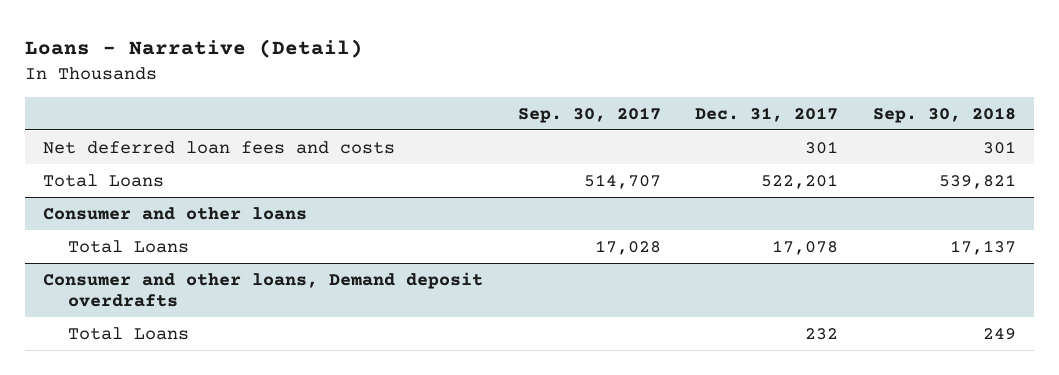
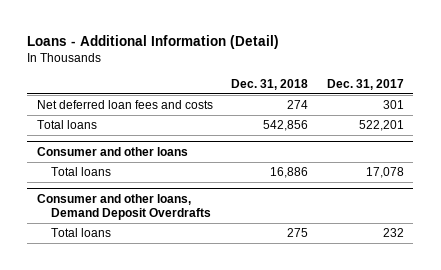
- Loans - Narrative (Detail)
+ Loans - Additional Information (Detail)
- | Sep. 30, 2017 | Dec. 31, 2017 | Sep. 30, 2018
+ | Dec. 31, 2018 | Dec. 31, 2017
- Total Loans | 514,707 | 522,201 | 539,821
+ Total loans | 542,856 | 522,201
@ Consumer and other loans
- Total Loans | 17,028 | 17,078 | 17,137
- Consumer and other loans, Demand deposit overdrafts
- Total Loans | | 232 | 249
@ Consumer and other loans
+ Total loans | 16,886 | 17,078
+ Consumer and other loans, Demand Deposit Overdrafts
+ Total loans | 275 | 232

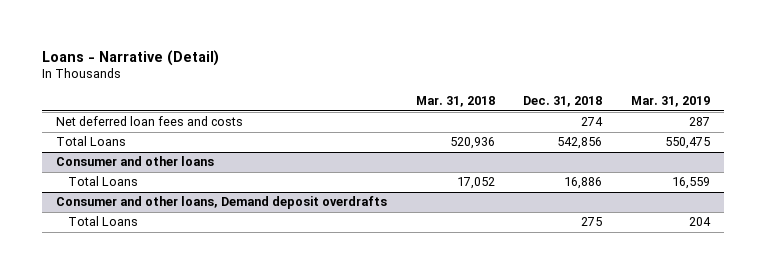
- Loans - Additional Information (Detail)
+ Loans - Narrative (Detail)
- | Dec. 31, 2018 | Dec. 31, 2017
+ | Mar. 31, 2018 | Dec. 31, 2018 | Mar. 31, 2019
- Total loans | 542,856 | 522,201
+ Total Loans | 520,936 | 542,856 | 550,475
@ Consumer and other loans
- Total loans | 16,886 | 17,078
- Consumer and other loans, Demand Deposit Overdrafts
- Total loans | 275 | 232
@ Consumer and other loans
+ Total Loans | 17,052 | 16,886 | 16,559
+ Consumer and other loans, Demand deposit overdrafts
+ Total Loans | | 275 | 204

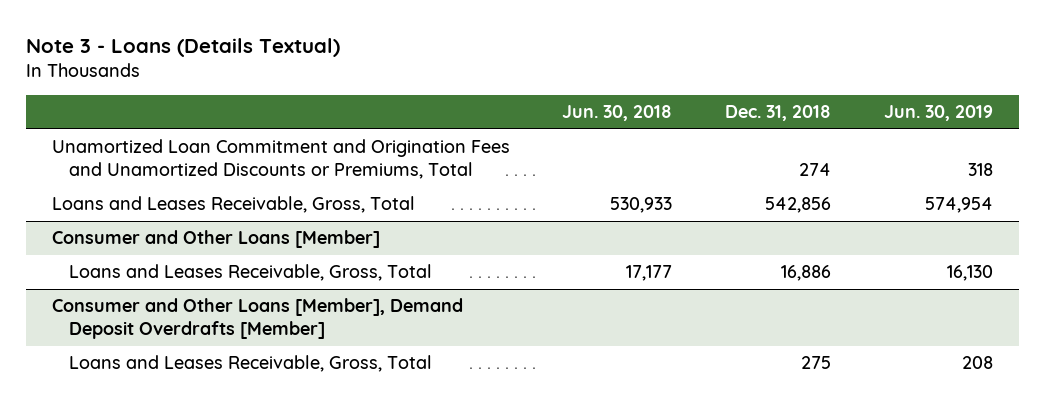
- Loans - Narrative (Detail)
+ Note 3 - Loans (Details Textual)
- | Mar. 31, 2018 | Dec. 31, 2018 | Mar. 31, 2019
+ | Jun. 30, 2018 | Dec. 31, 2018 | Jun. 30, 2019
- Net deferred loan fees and costs | | 274 | 287
- Total Loans | 520,936 | 542,856 | 550,475
- Consumer and other loans
- Total Loans | 17,052 | 16,886 | 16,559
- Consumer and other loans, Demand deposit overdrafts
- Total Loans | | 275 | 204
+ Unamortized Loan Commitment and Origination Fees and Unamortized Discounts or Premiums, Total | | 274 | 318
+ Loans and Leases Receivable, Gross, Total | 530,933 | 542,856 | 574,954
+ Consumer and Other Loans [Member]
+ Loans and Leases Receivable, Gross, Total | 17,177 | 16,886 | 16,130
+ Consumer and Other Loans [Member], Demand Deposit Overdrafts [Member]
+ Loans and Leases Receivable, Gross, Total | | 275 | 208

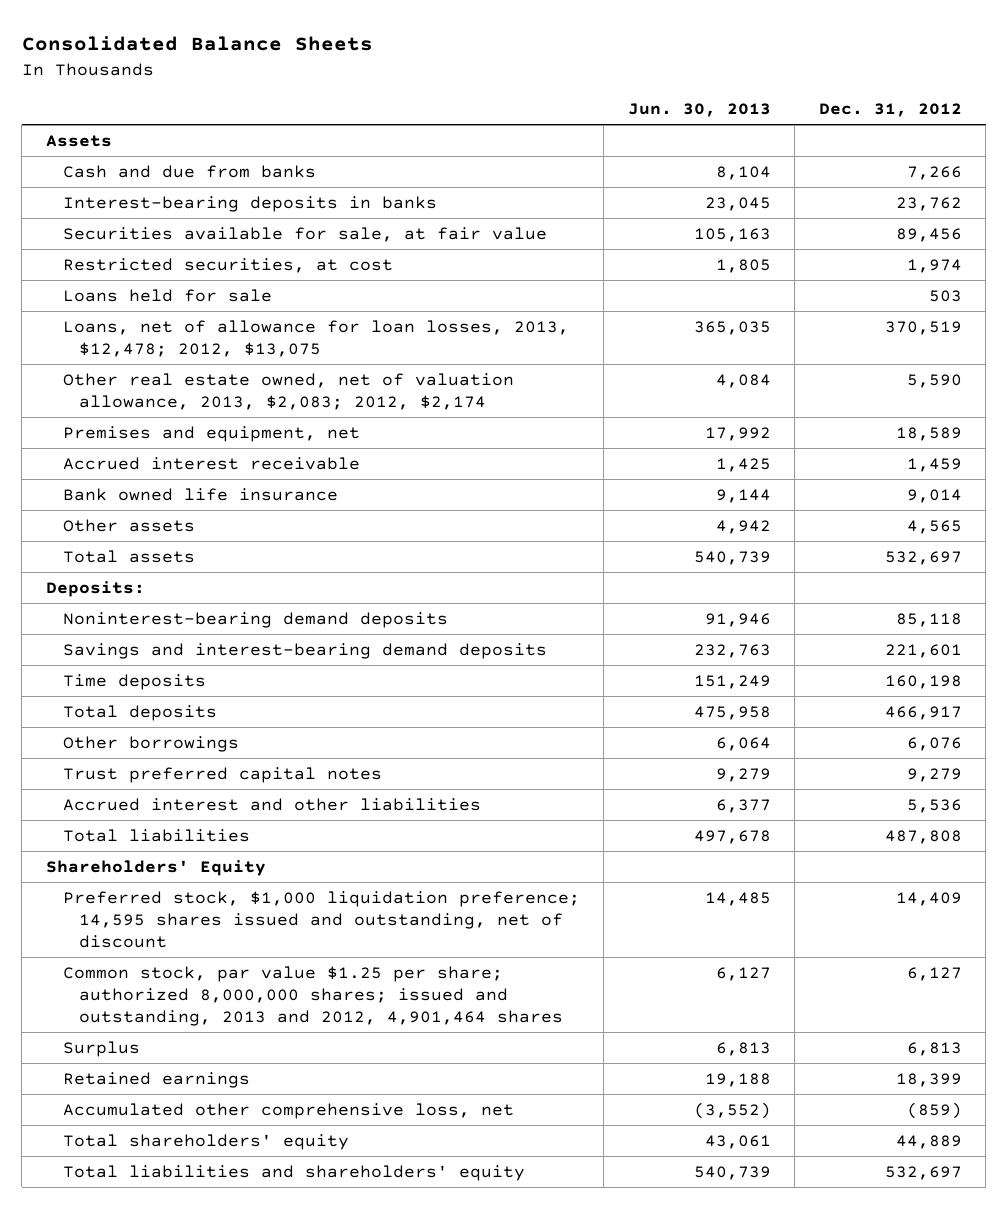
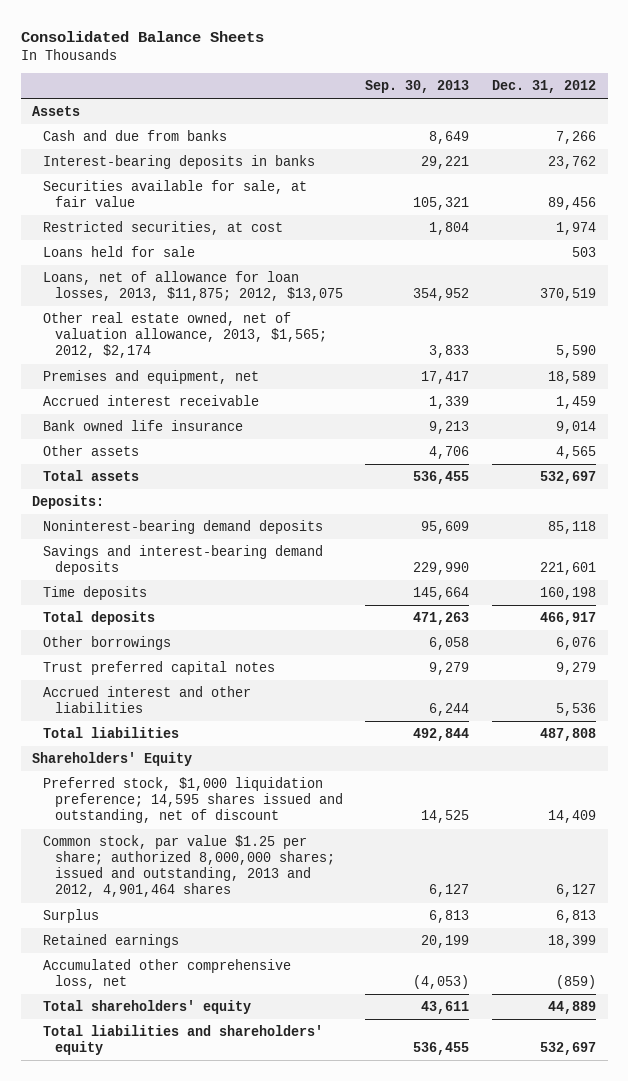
- | Jun. 30, 2013 | Dec. 31, 2012
+ | Sep. 30, 2013 | Dec. 31, 2012
- Loans, net of allowance for loan losses, 2013, $12,478; 2012, $13,075 | 365,035 | 370,519
- Other real estate owned, net of valuation allowance, 2013, $2,083; 2012, $2,174 | 4,084 | 5,590
+ Loans, net of allowance for loan losses, 2013, $11,875; 2012, $13,075 | 354,952 | 370,519
+ Other real estate owned, net of valuation allowance, 2013, $1,565; 2012, $2,174 | 3,833 | 5,590

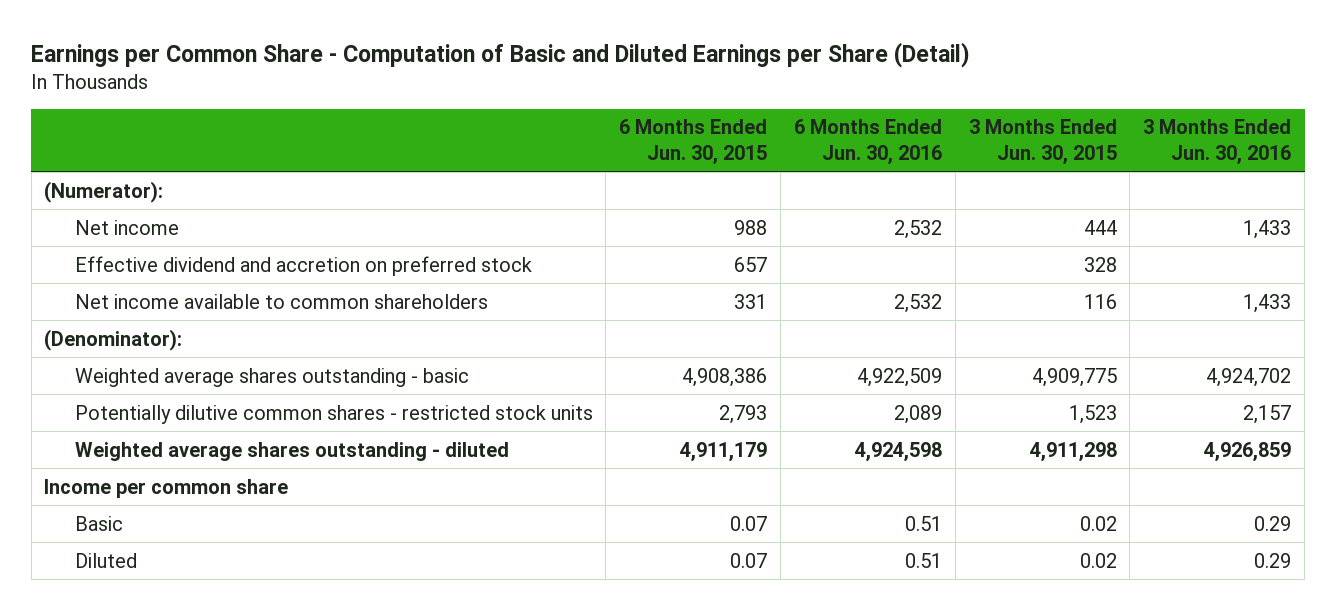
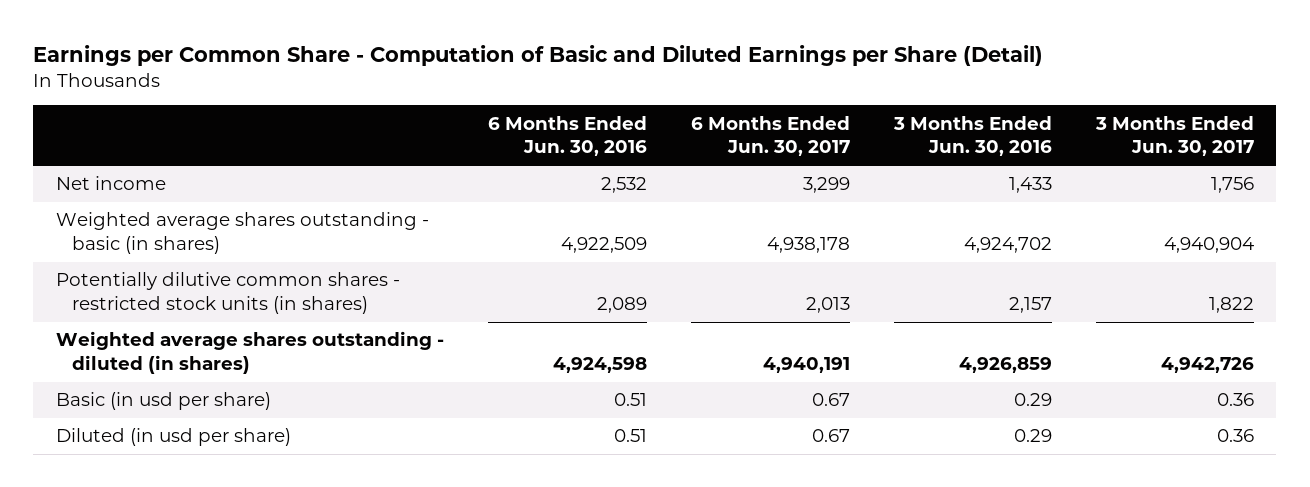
- | 6 Months Ended Jun. 30, 2015 | 6 Months Ended Jun. 30, 2016 | 3 Months Ended Jun. 30, 2015 | 3 Months Ended Jun. 30, 2016
+ | 6 Months Ended Jun. 30, 2016 | 6 Months Ended Jun. 30, 2017 | 3 Months Ended Jun. 30, 2016 | 3 Months Ended Jun. 30, 2017
- (Numerator):
- Effective dividend and accretion on preferred stock | 657 | | 328 |
- Net income available to common shareholders | 331 | 2,532 | 116 | 1,433
- (Denominator):
- Weighted average shares outstanding - basic | 4,908,386 | 4,922,509 | 4,909,775 | 4,924,702
- Potentially dilutive common shares - restricted stock units | 2,793 | 2,089 | 1,523 | 2,157
- Weighted average shares outstanding - diluted | 4,911,179 | 4,924,598 | 4,911,298 | 4,926,859
- Income per common share
- Basic | 0.07 | 0.51 | 0.02 | 0.29
- Diluted | 0.07 | 0.51 | 0.02 | 0.29
+ Weighted average shares outstanding - basic (in shares) | 4,922,509 | 4,938,178 | 4,924,702 | 4,940,904
+ Potentially dilutive common shares - restricted stock units (in shares) | 2,089 | 2,013 | 2,157 | 1,822
+ Weighted average shares outstanding - diluted (in shares) | 4,924,598 | 4,940,191 | 4,926,859 | 4,942,726
+ Basic (in usd per share) | 0.51 | 0.67 | 0.29 | 0.36
+ Diluted (in usd per share) | 0.51 | 0.67 | 0.29 | 0.36

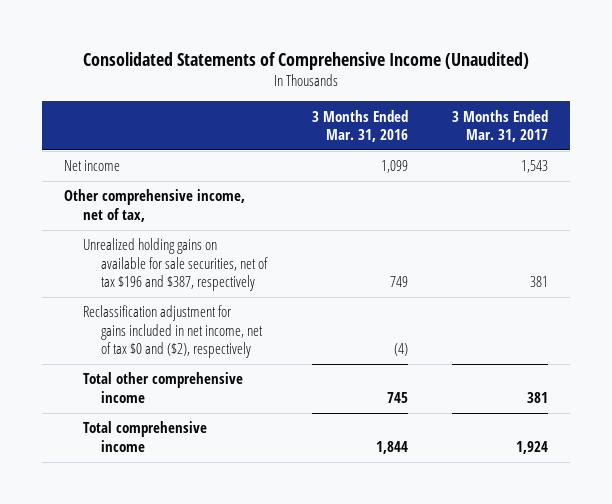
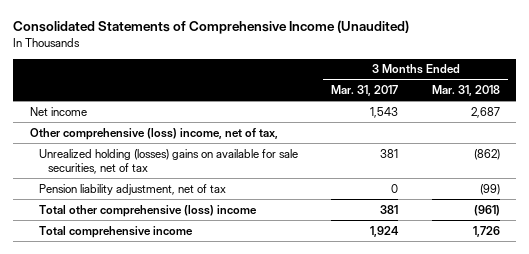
- | 3 Months Ended Mar. 31, 2016 | 3 Months Ended Mar. 31, 2017
+ | 3 Months Ended Mar. 31, 2017 | 3 Months Ended Mar. 31, 2018
- Other comprehensive income, net of tax,
- Unrealized holding gains on available for sale securities, net of tax $196 and $387, respectively | 749 | 381
- Reclassification adjustment for gains included in net income, net of tax $0 and ($2), respectively | (4) |
- Total other comprehensive income | 745 | 381
+ Other comprehensive (loss) income, net of tax,
+ Unrealized holding (losses) gains on available for sale securities, net of tax | 381 | (862)
+ Pension liability adjustment, net of tax | 0 | (99)
+ Total other comprehensive (loss) income | 381 | (961)

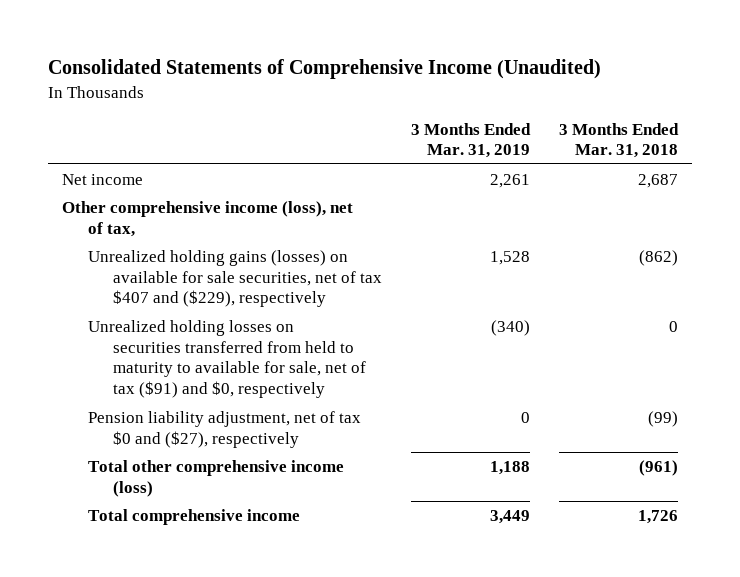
- | 3 Months Ended Mar. 31, 2017 | 3 Months Ended Mar. 31, 2018
+ | 3 Months Ended Mar. 31, 2019 | 3 Months Ended Mar. 31, 2018
- Other comprehensive (loss) income, net of tax,
- Unrealized holding (losses) gains on available for sale securities, net of tax | 381 | (862)
- Pension liability adjustment, net of tax | 0 | (99)
- Total other comprehensive (loss) income | 381 | (961)
+ Other comprehensive income (loss), net of tax,
+ Unrealized holding gains (losses) on available for sale securities, net of tax $407 and ($229), respectively | 1,528 | (862)
+ Unrealized holding losses on securities transferred from held to maturity to available for sale, net of tax ($91) and $0, respectively | (340) | 0
+ Pension liability adjustment, net of tax $0 and ($27), respectively | 0 | (99)
+ Total other comprehensive income (loss) | 1,188 | (961)

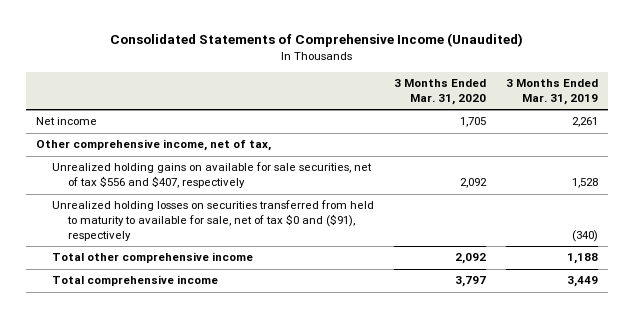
- | 3 Months Ended Mar. 31, 2019 | 3 Months Ended Mar. 31, 2018
+ | 3 Months Ended Mar. 31, 2020 | 3 Months Ended Mar. 31, 2019
- Other comprehensive income (loss), net of tax,
- Unrealized holding gains (losses) on available for sale securities, net of tax $407 and ($229), respectively | 1,528 | (862)
- Unrealized holding losses on securities transferred from held to maturity to available for sale, net of tax ($91) and $0, respectively | (340) | 0
- Pension liability adjustment, net of tax $0 and ($27), respectively | 0 | (99)
- Total other comprehensive income (loss) | 1,188 | (961)
+ Other comprehensive income, net of tax,
+ Unrealized holding gains on available for sale securities, net of tax $556 and $407, respectively | 2,092 | 1,528
+ Unrealized holding losses on securities transferred from held to maturity to available for sale, net of tax $0 and ($91), respectively | | (340)
+ Total other comprehensive income | 2,092 | 1,188

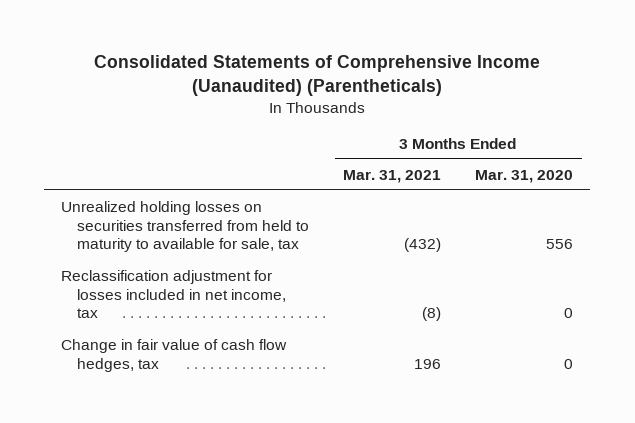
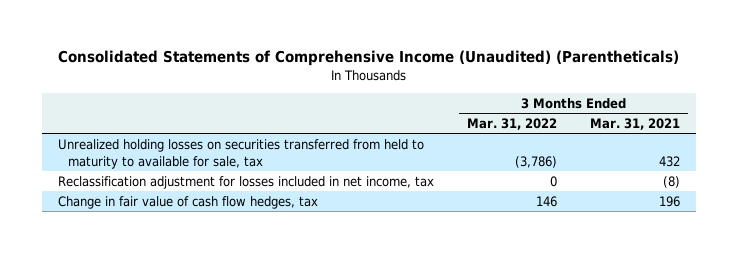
- Consolidated Statements of Comprehensive Income (Uanaudited) (Parentheticals)
+ Consolidated Statements of Comprehensive Income (Unaudited) (Parentheticals)
- | 3 Months Ended Mar. 31, 2021 | 3 Months Ended Mar. 31, 2020
+ | 3 Months Ended Mar. 31, 2022 | 3 Months Ended Mar. 31, 2021
- Unrealized holding losses on securities transferred from held to maturity to available for sale, tax | (432) | 556
+ Unrealized holding losses on securities transferred from held to maturity to available for sale, tax | (3,786) | 432

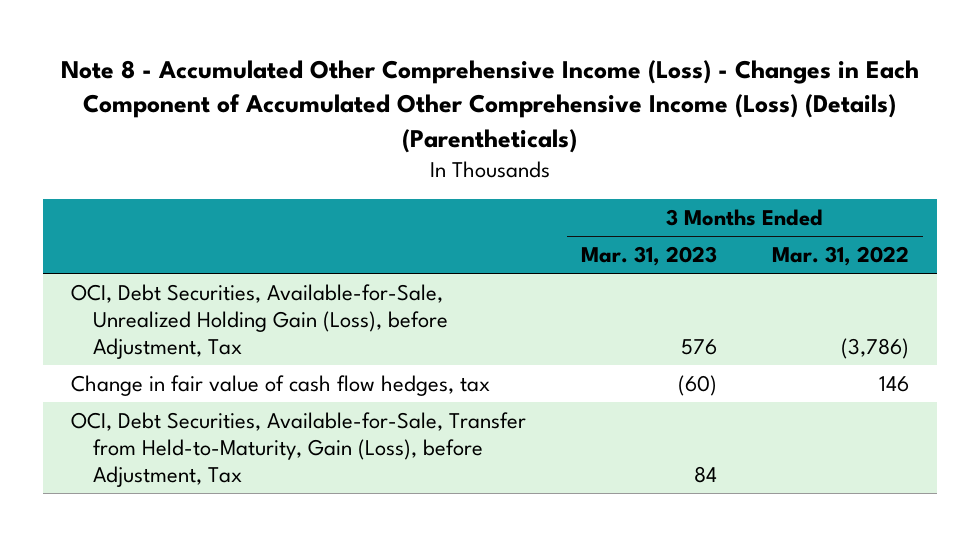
- Consolidated Statements of Comprehensive Income (Unaudited) (Parentheticals)
+ Note 8 - Accumulated Other Comprehensive Income (Loss) - Changes in Each Component of Accumulated Other Comprehensive Income (Loss) (Details) (Parentheticals)
- | 3 Months Ended Mar. 31, 2022 | 3 Months Ended Mar. 31, 2021
+ | 3 Months Ended Mar. 31, 2023 | 3 Months Ended Mar. 31, 2022
- Unrealized holding losses on securities transferred from held to maturity to available for sale, tax | (3,786) | 432
- Reclassification adjustment for losses included in net income, tax | 0 | (8)
+ OCI, Debt Securities, Available-for-Sale, Unrealized Holding Gain (Loss), before Adjustment, Tax | 576 | (3,786)
+ OCI, Debt Securities, Available-for-Sale, Transfer from Held-to-Maturity, Gain (Loss), before Adjustment, Tax | 84 |

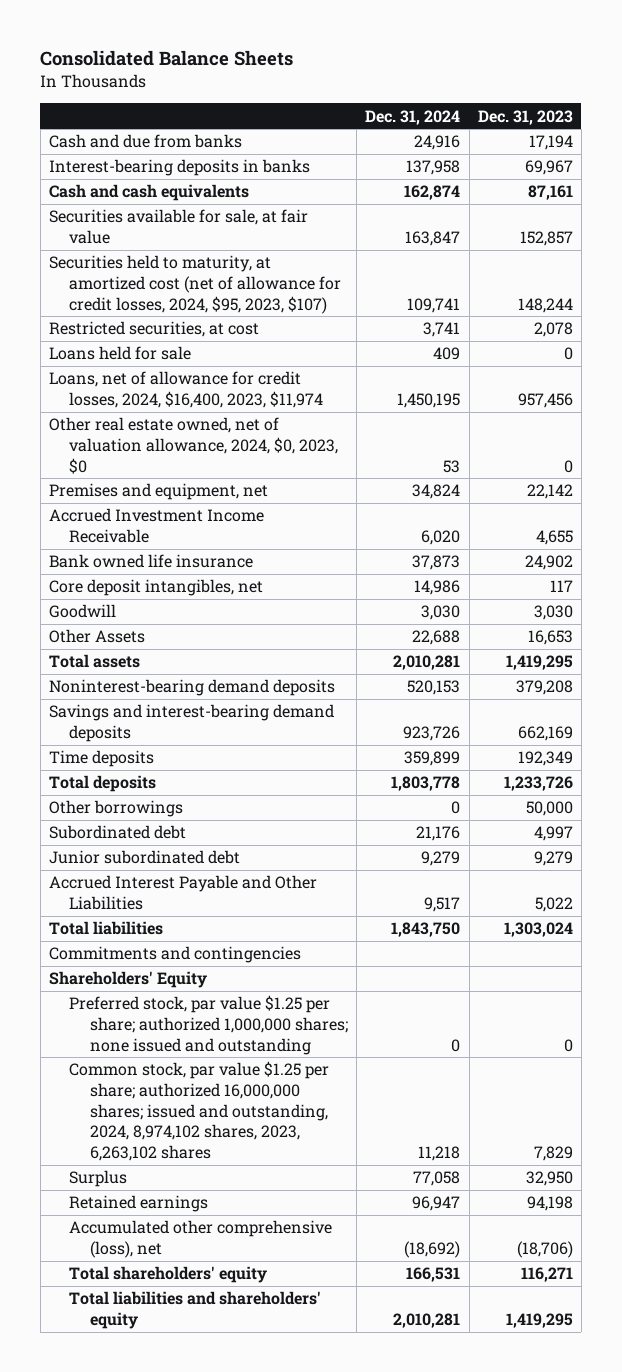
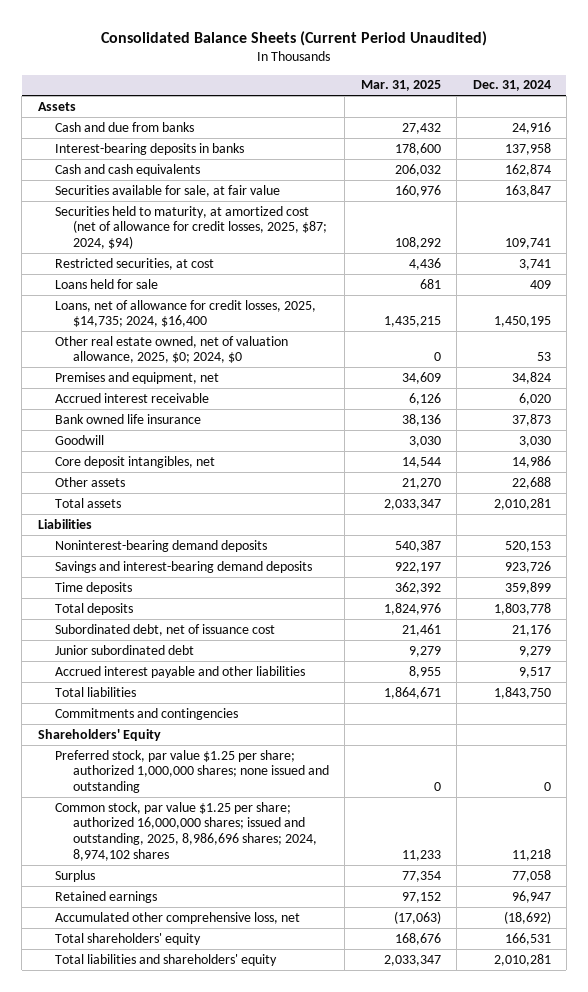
- Consolidated Balance Sheets
+ Consolidated Balance Sheets (Current Period Unaudited)
- | Dec. 31, 2024 | Dec. 31, 2023
+ | Mar. 31, 2025 | Dec. 31, 2024
+ Assets
- Securities held to maturity, at amortized cost (net of allowance for credit losses, 2024, $95, 2023, $107) | 109,741 | 148,244
+ Securities held to maturity, at amortized cost (net of allowance for credit losses, 2025, $87; 2024, $94) | 108,292 | 109,741
- Loans, net of allowance for credit losses, 2024, $16,400, 2023, $11,974 | 1,450,195 | 957,456
- Other real estate owned, net of valuation allowance, 2024, $0, 2023, $0 | 53 | 0
+ Loans, net of allowance for credit losses, 2025, $14,735; 2024, $16,400 | 1,435,215 | 1,450,195
+ Other real estate owned, net of valuation allowance, 2025, $0; 2024, $0 | 0 | 53
- Accrued Investment Income Receivable | 6,020 | 4,655
+ Accrued interest receivable | 6,126 | 6,020
- Other Assets | 22,688 | 16,653
moved down: Core deposit intangibles, net | 14,544 | 14,986
+ Other assets | 21,270 | 22,688
+ Liabilities
- Other borrowings | 0 | 50,000
- Subordinated debt | 21,176 | 4,997
+ Subordinated debt, net of issuance cost | 21,461 | 21,176
- Accrued Interest Payable and Other Liabilities | 9,517 | 5,022
+ Accrued interest payable and other liabilities | 8,955 | 9,517
- Common stock, par value $1.25 per share; authorized 16,000,000 shares; issued and outstanding, 2024, 8,974,102 shares, 2023, 6,263,102 shares | 11,218 | 7,829
+ Common stock, par value $1.25 per share; authorized 16,000,000 shares; issued and outstanding, 2025, 8,986,696 shares; 2024, 8,974,102 shares | 11,233 | 11,218
- Accumulated other comprehensive (loss), net | (18,692) | (18,706)
+ Accumulated other comprehensive loss, net | (17,063) | (18,692)

